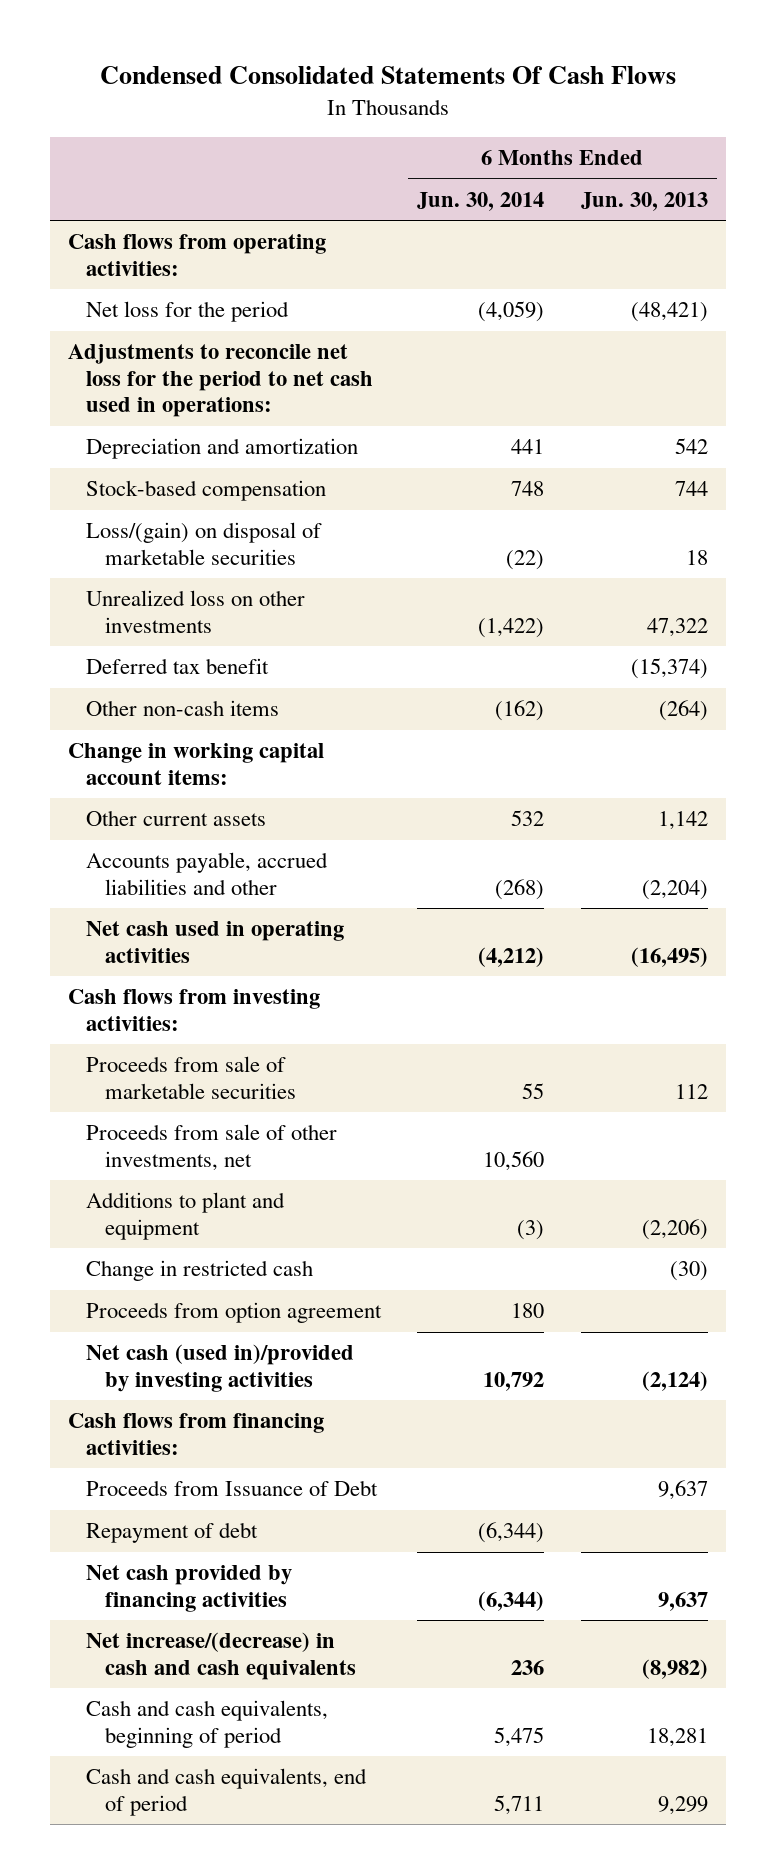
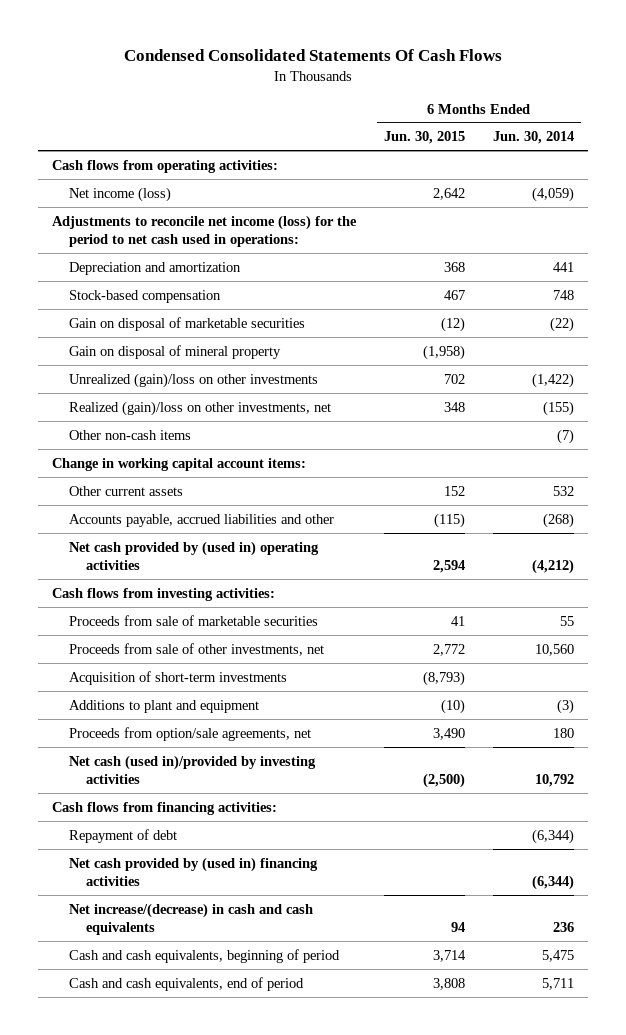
- | 6 Months Ended Jun. 30, 2014 | 6 Months Ended Jun. 30, 2013
+ | 6 Months Ended Jun. 30, 2015 | 6 Months Ended Jun. 30, 2014
- Net loss for the period | (4,059) | (48,421)
- Adjustments to reconcile net loss for the period to net cash used in operations:
+ Net income (loss) | 2,642 | (4,059)
+ Adjustments to reconcile net income (loss) for the period to net cash used in operations:
- Loss/(gain) on disposal of marketable securities | (22) | 18
- Unrealized loss on other investments | (1,422) | 47,322
- Deferred tax benefit | | (15,374)
- Other non-cash items | (162) | (264)
+ Gain on disposal of marketable securities | (12) | (22)
+ Gain on disposal of mineral property | (1,958) |
+ Unrealized (gain)/loss on other investments | 702 | (1,422)
+ Realized (gain)/loss on other investments, net | 348 | (155)
+ Other non-cash items | | (7)
- Net cash used in operating activities | (4,212) | (16,495)
+ Net cash provided by (used in) operating activities | 2,594 | (4,212)
+ Acquisition of short-term investments | (8,793) |
- Change in restricted cash | | (30)
- Proceeds from option agreement | 180 |
+ Proceeds from option/sale agreements, net | 3,490 | 180
- Proceeds from Issuance of Debt | | 9,637
- Net cash provided by financing activities | (6,344) | 9,637
+ Net cash provided by (used in) financing activities | | (6,344)

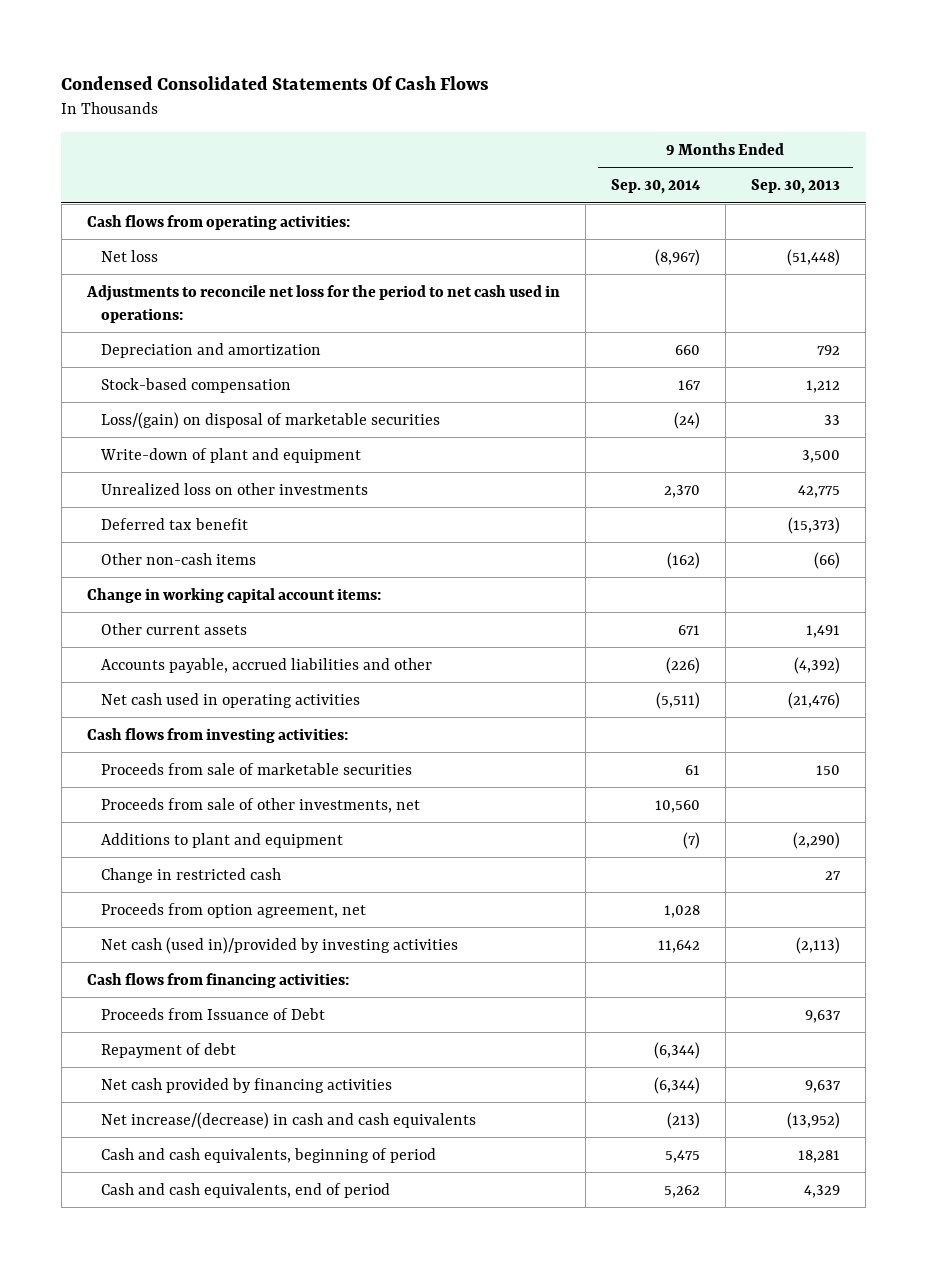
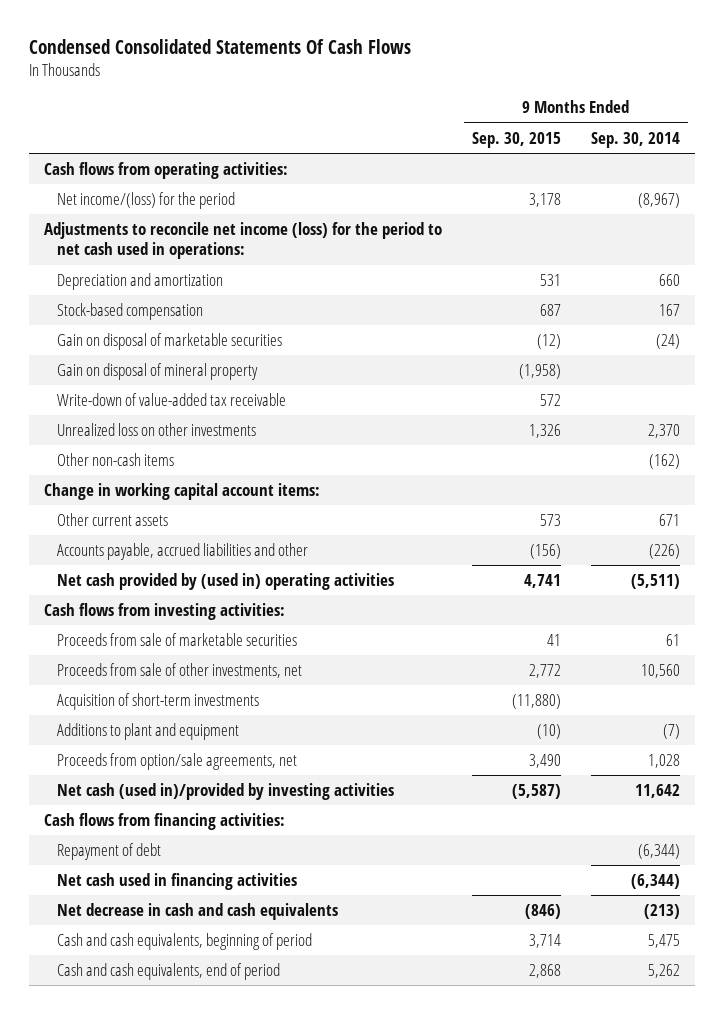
- | 9 Months Ended Sep. 30, 2014 | 9 Months Ended Sep. 30, 2013
+ | 9 Months Ended Sep. 30, 2015 | 9 Months Ended Sep. 30, 2014
- Net loss | (8,967) | (51,448)
- Adjustments to reconcile net loss for the period to net cash used in operations:
+ Net income/(loss) for the period | 3,178 | (8,967)
+ Adjustments to reconcile net income (loss) for the period to net cash used in operations:
- Loss/(gain) on disposal of marketable securities | (24) | 33
- Write-down of plant and equipment | | 3,500
+ Gain on disposal of marketable securities | (12) | (24)
+ Gain on disposal of mineral property | (1,958) |
+ Write-down of value-added tax receivable | 572 |
- Deferred tax benefit | | (15,373)
- Net cash used in operating activities | (5,511) | (21,476)
+ Net cash provided by (used in) operating activities | 4,741 | (5,511)
+ Acquisition of short-term investments | (11,880) |
- Change in restricted cash | | 27
- Proceeds from option agreement, net | 1,028 |
+ Proceeds from option/sale agreements, net | 3,490 | 1,028
- Proceeds from Issuance of Debt | | 9,637
- Net cash provided by financing activities | (6,344) | 9,637
- Net increase/(decrease) in cash and cash equivalents | (213) | (13,952)
+ Net cash used in financing activities | | (6,344)
+ Net decrease in cash and cash equivalents | (846) | (213)

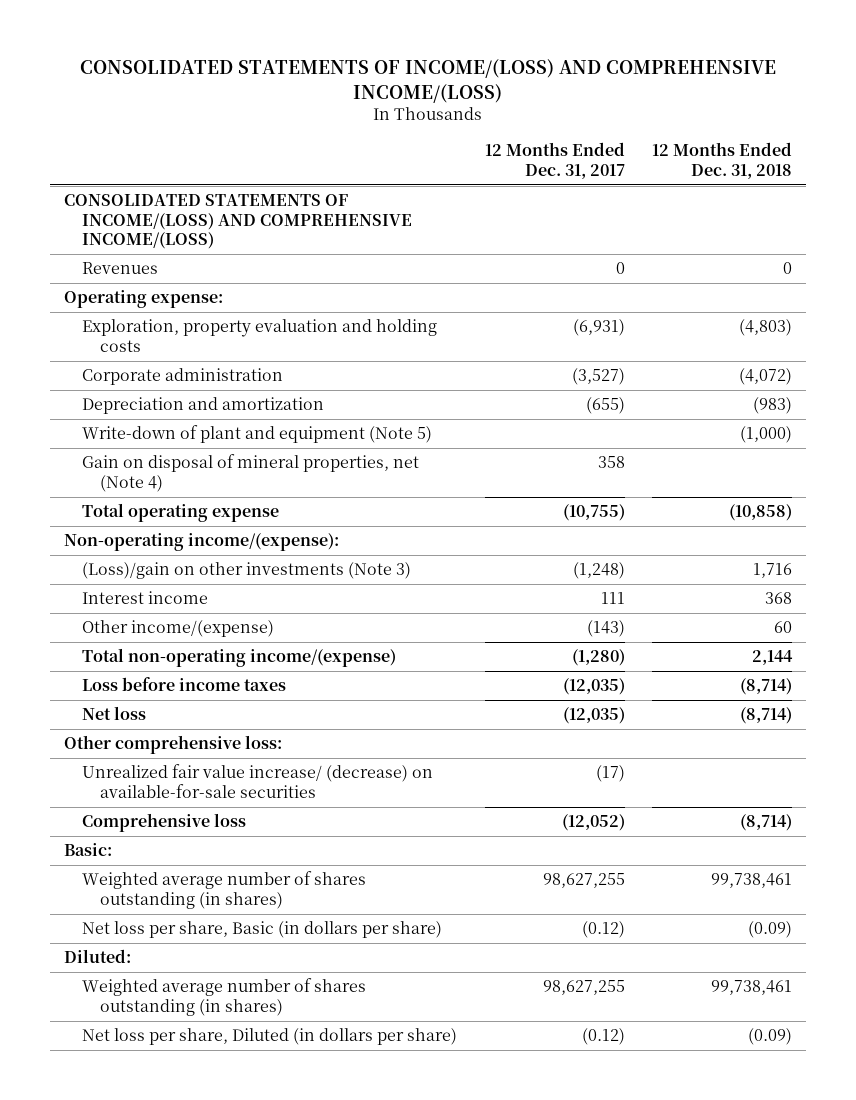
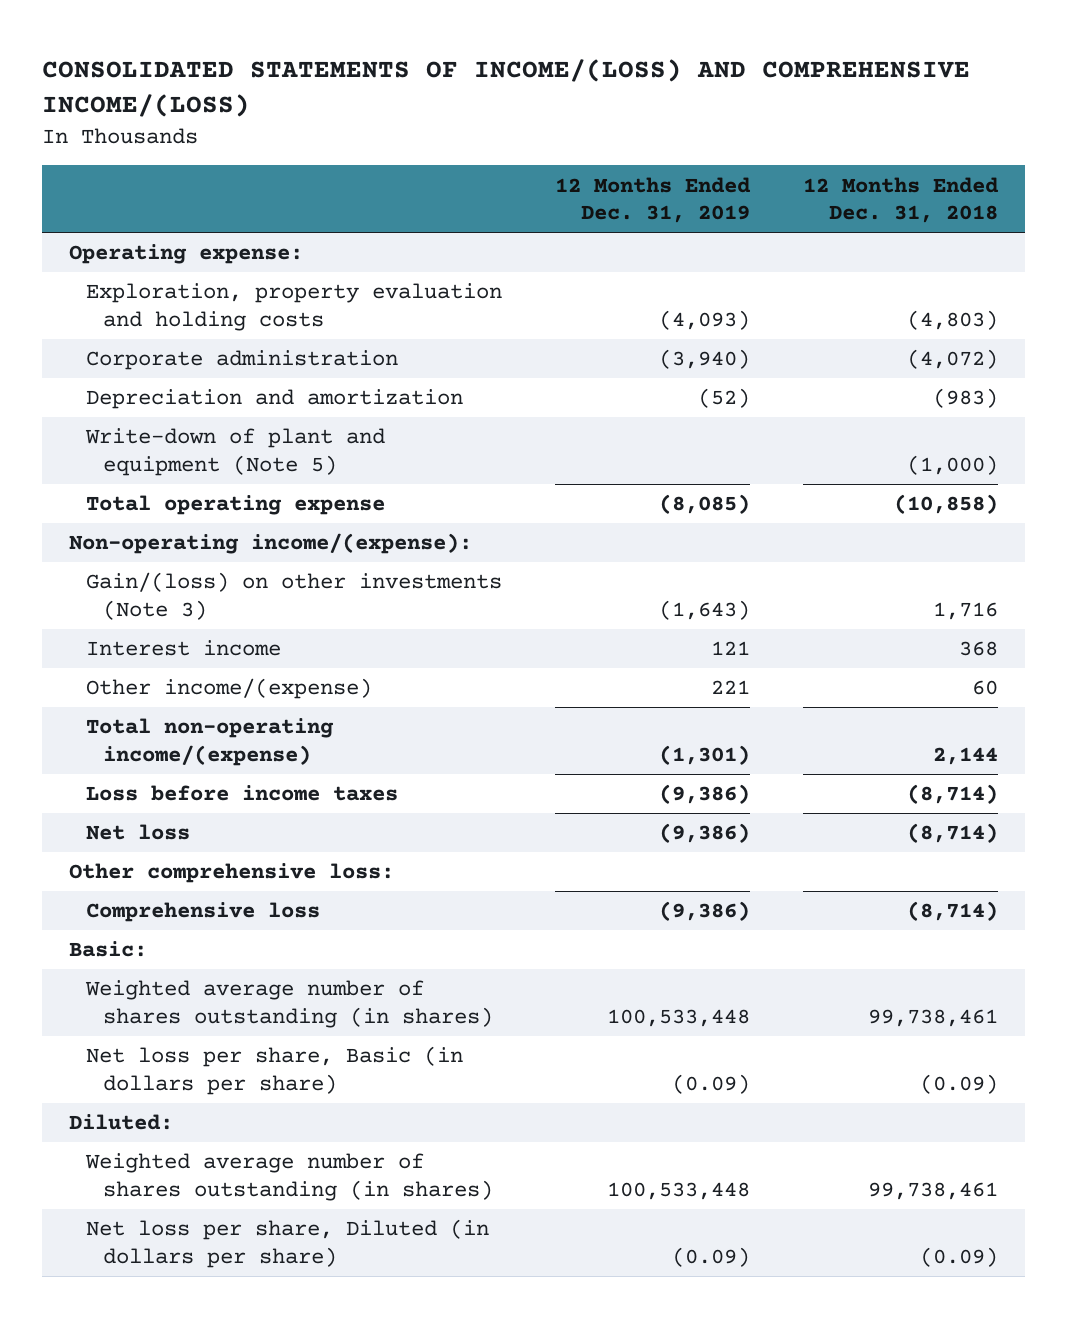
- | 12 Months Ended Dec. 31, 2017 | 12 Months Ended Dec. 31, 2018
+ | 12 Months Ended Dec. 31, 2019 | 12 Months Ended Dec. 31, 2018
- CONSOLIDATED STATEMENTS OF INCOME/(LOSS) AND COMPREHENSIVE INCOME/(LOSS)
- Revenues | 0 | 0
- Gain on disposal of mineral properties, net (Note 4) | 358 |
- (Loss)/gain on other investments (Note 3) | (1,248) | 1,716
+ Gain/(loss) on other investments (Note 3) | (1,643) | 1,716
- Unrealized fair value increase/ (decrease) on available-for-sale securities | (17) |

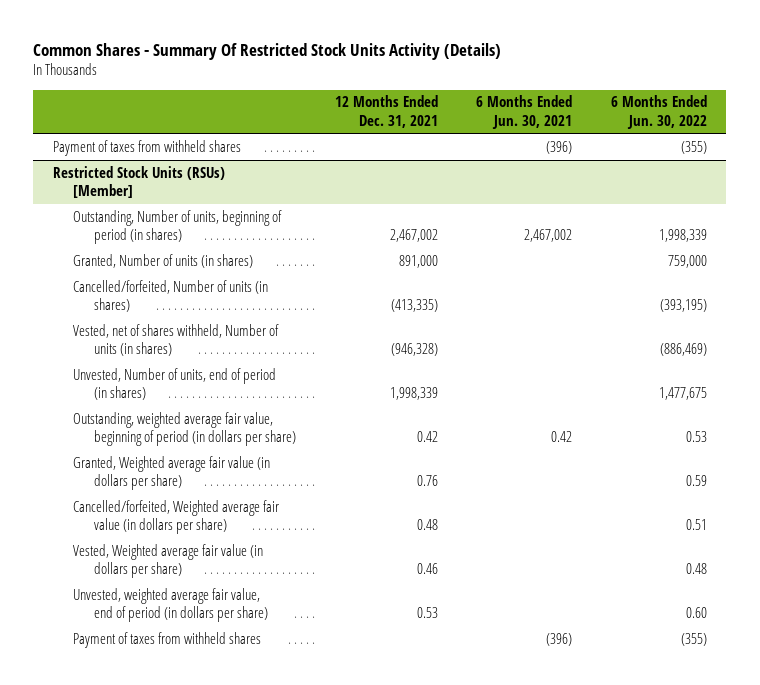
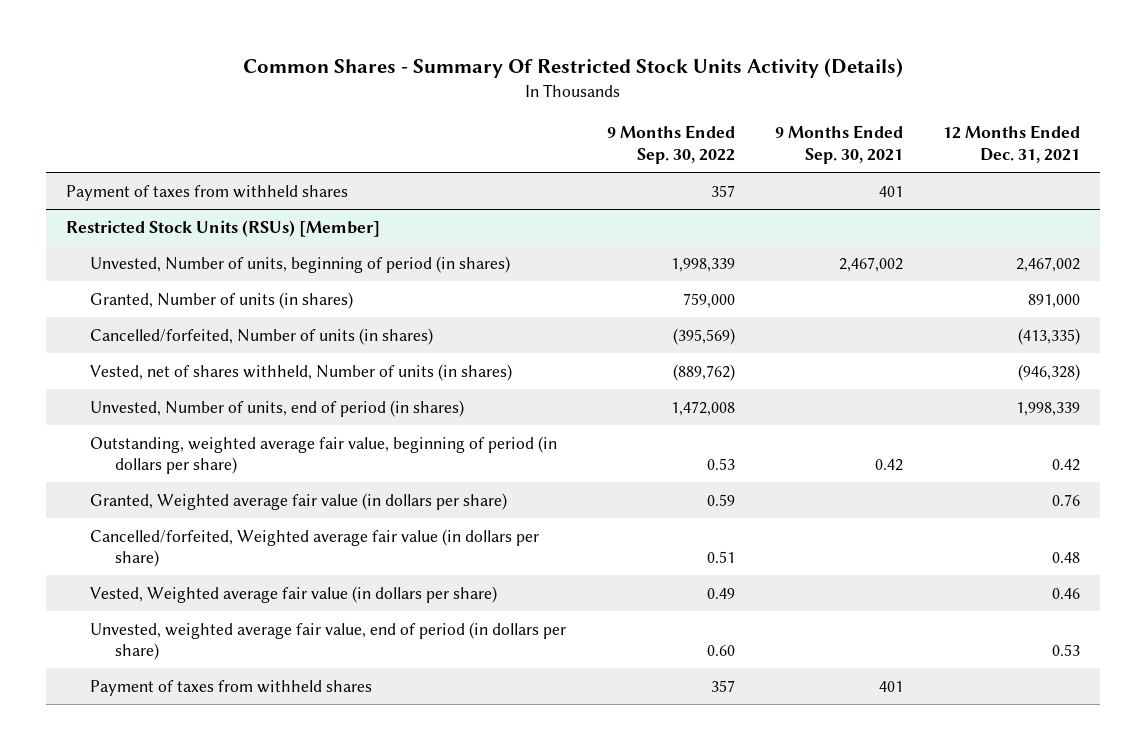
- | 12 Months Ended Dec. 31, 2021 | 6 Months Ended Jun. 30, 2021 | 6 Months Ended Jun. 30, 2022
+ | 9 Months Ended Sep. 30, 2022 | 9 Months Ended Sep. 30, 2021 | 12 Months Ended Dec. 31, 2021
@ Restricted Stock Units (RSUs) [Member]
- Outstanding, Number of units, beginning of period (in shares) | 2,467,002 | 2,467,002 | 1,998,339
+ Unvested, Number of units, beginning of period (in shares) | 1,998,339 | 2,467,002 | 2,467,002

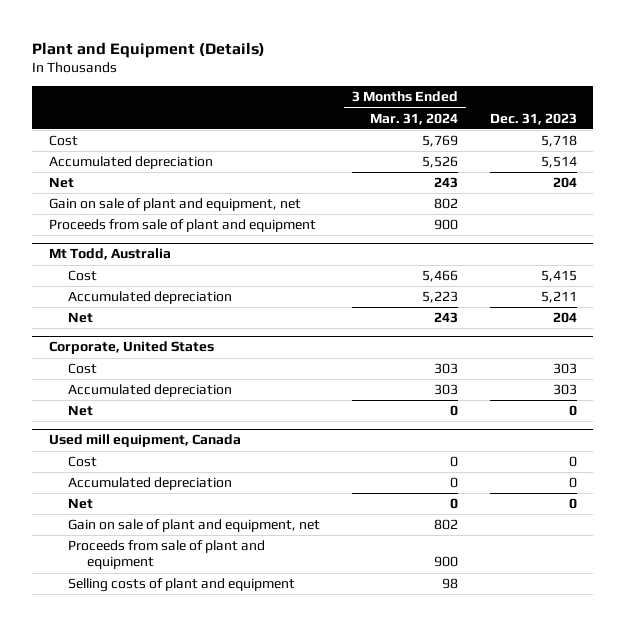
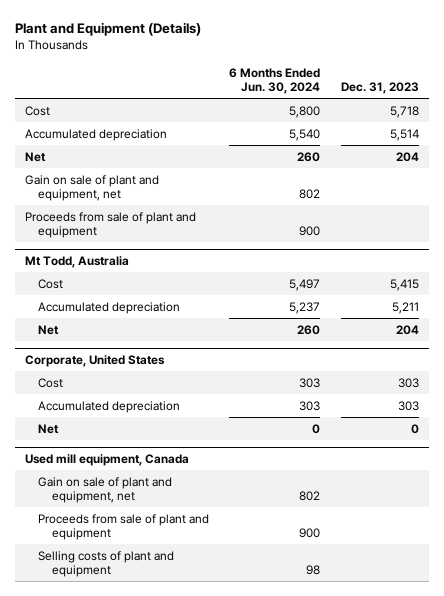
- | 3 Months Ended Mar. 31, 2024 | Dec. 31, 2023
+ | 6 Months Ended Jun. 30, 2024 | Dec. 31, 2023
@ Used mill equipment, Canada
- Cost | 0 | 0
- Accumulated depreciation | 0 | 0
- Net | 0 | 0

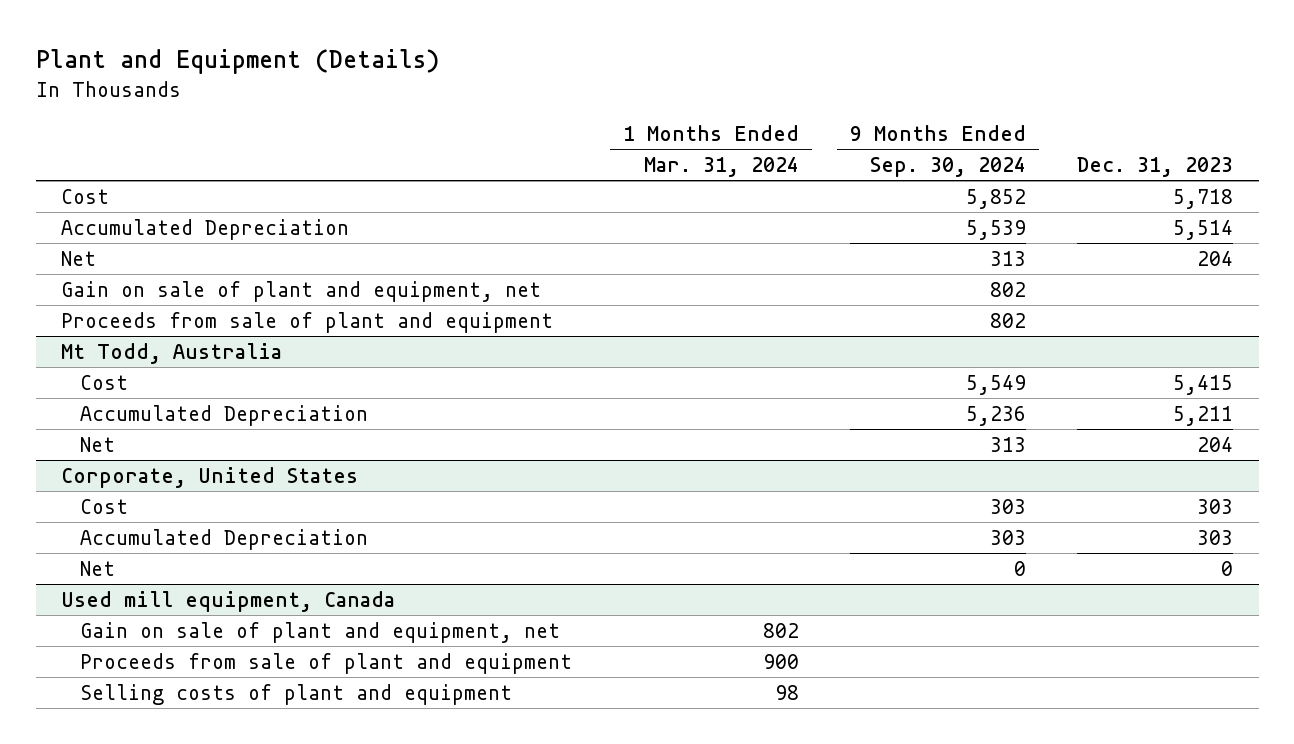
- | 6 Months Ended Jun. 30, 2024 | Dec. 31, 2023
+ | 1 Months Ended Mar. 31, 2024 | 9 Months Ended Sep. 30, 2024 | Dec. 31, 2023
- Accumulated depreciation | 5,540 | 5,514
+ Accumulated Depreciation | | 5,539 | 5,514
@ Mt Todd, Australia
- Accumulated depreciation | 5,237 | 5,211
+ Accumulated Depreciation | | 5,236 | 5,211
@ Corporate, United States
- Accumulated depreciation | 303 | 303
+ Accumulated Depreciation | | 303 | 303

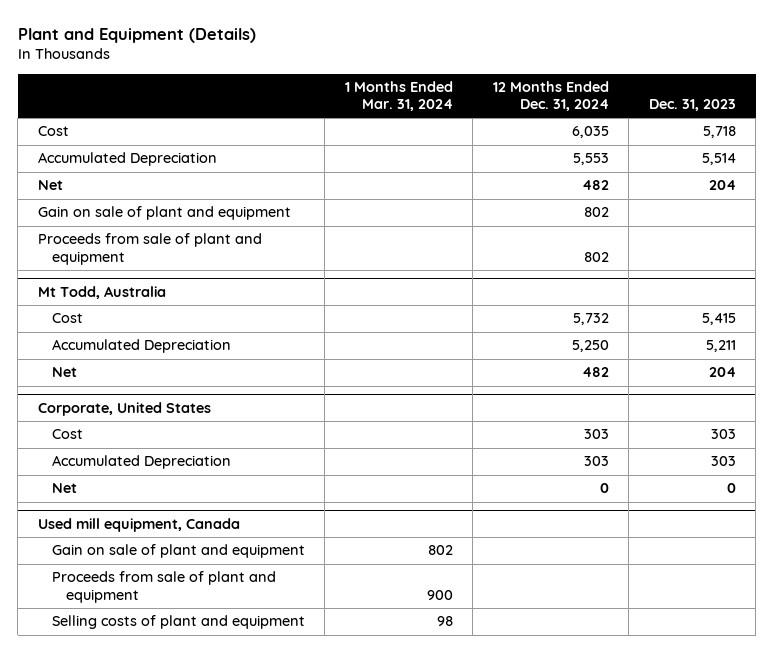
- | 1 Months Ended Mar. 31, 2024 | 9 Months Ended Sep. 30, 2024 | Dec. 31, 2023
+ | 1 Months Ended Mar. 31, 2024 | 12 Months Ended Dec. 31, 2024 | Dec. 31, 2023
- Gain on sale of plant and equipment, net | | 802 |
+ Gain on sale of plant and equipment | | 802 |
@ Used mill equipment, Canada
- Gain on sale of plant and equipment, net | 802 | |
+ Gain on sale of plant and equipment | 802 | |

